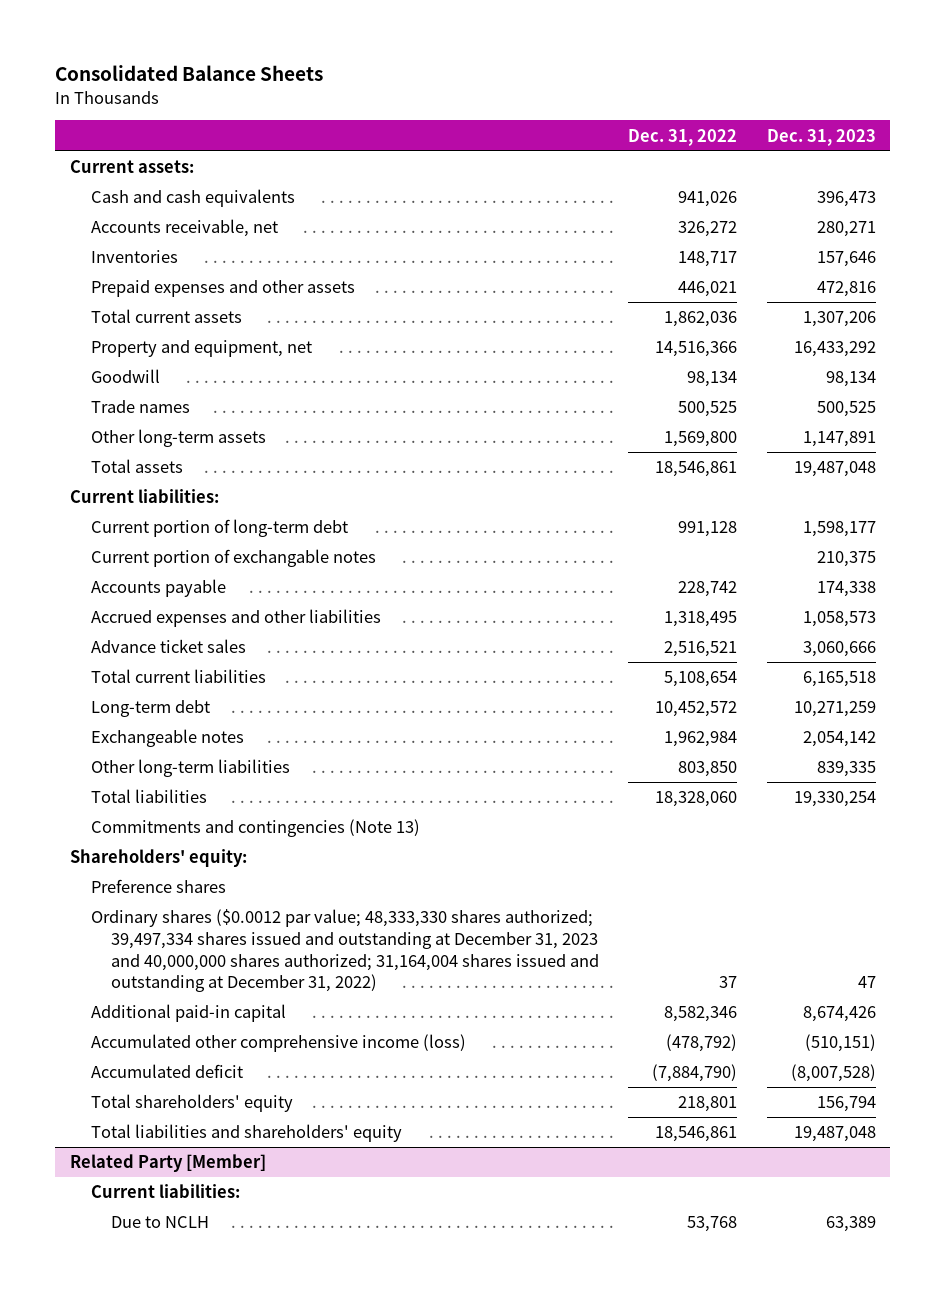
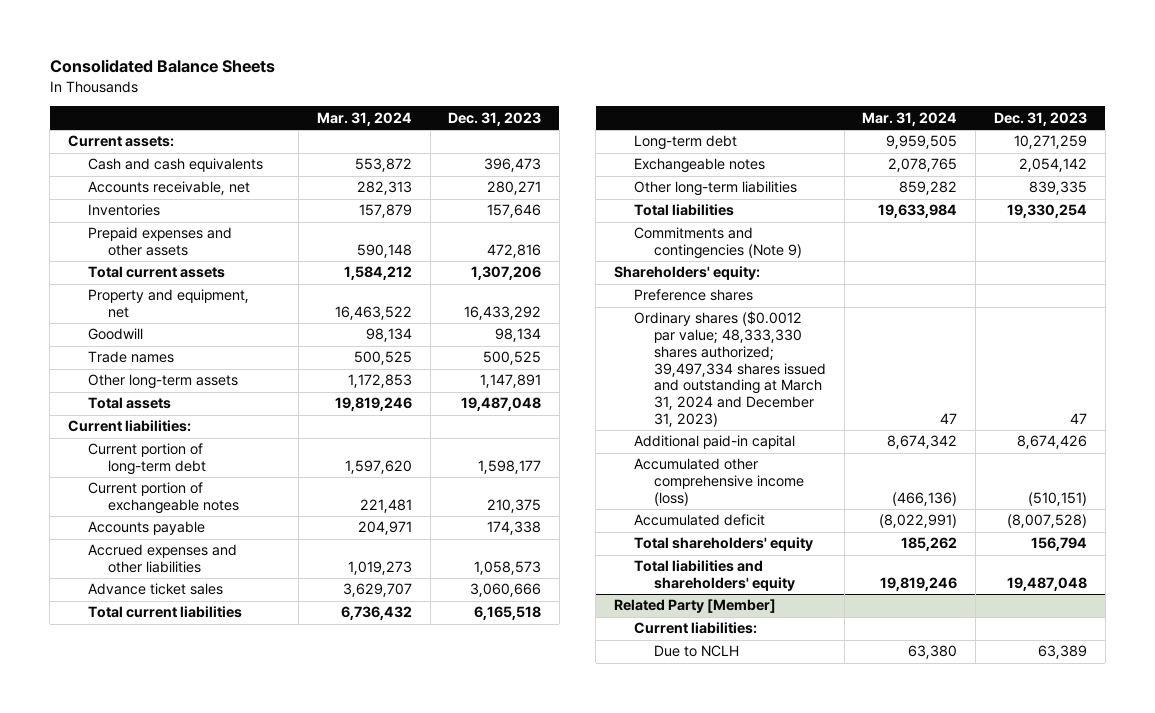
- | Dec. 31, 2022 | Dec. 31, 2023
+ | Mar. 31, 2024 | Dec. 31, 2023
- Current portion of exchangable notes | | 210,375
+ Current portion of exchangeable notes | 221,481 | 210,375
- Commitments and contingencies (Note 13)
+ Commitments and contingencies (Note 9)
- Ordinary shares ($0.0012 par value; 48,333,330 shares authorized; 39,497,334 shares issued and outstanding at December 31, 2023 and 40,000,000 shares authorized; 31,164,004 shares issued and outstanding at December 31, 2022) | 37 | 47
+ Ordinary shares ($0.0012 par value; 48,333,330 shares authorized; 39,497,334 shares issued and outstanding at March 31, 2024 and December 31, 2023) | 47 | 47

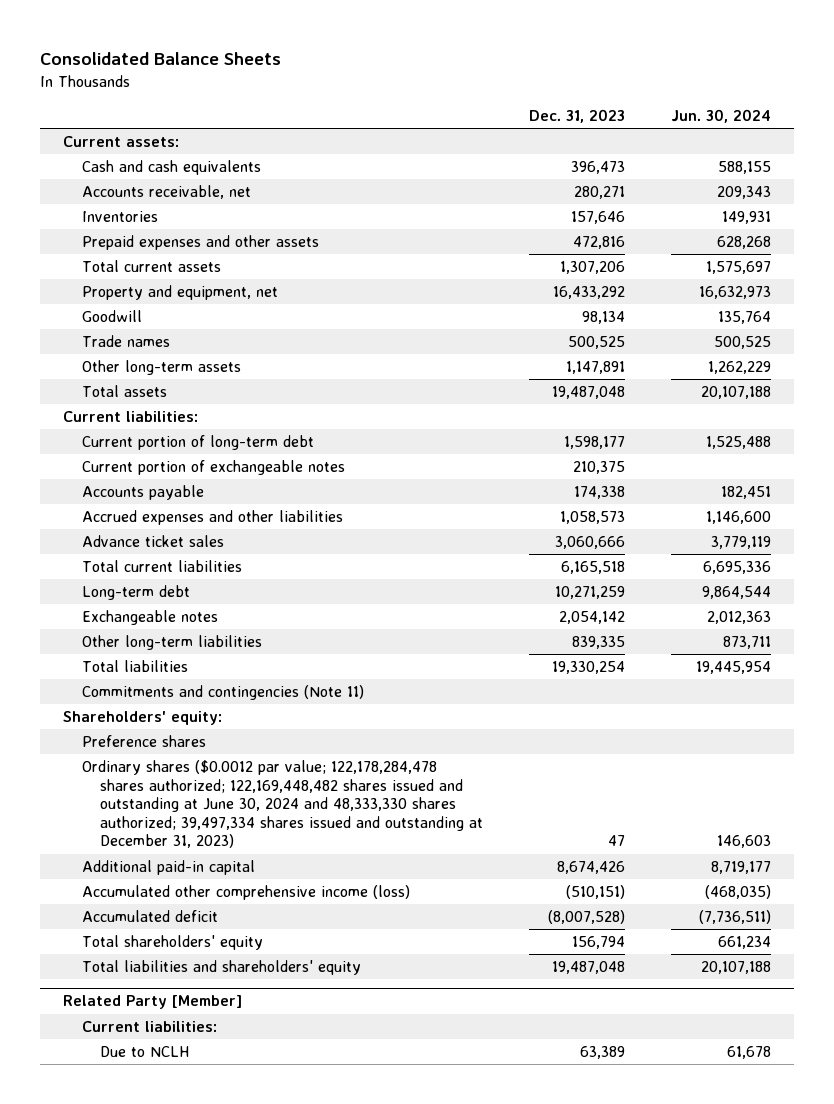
- | Mar. 31, 2024 | Dec. 31, 2023
+ | Dec. 31, 2023 | Jun. 30, 2024
- Commitments and contingencies (Note 9)
+ Commitments and contingencies (Note 11)
- Ordinary shares ($0.0012 par value; 48,333,330 shares authorized; 39,497,334 shares issued and outstanding at March 31, 2024 and December 31, 2023) | 47 | 47
+ Ordinary shares ($0.0012 par value; 122,178,284,478 shares authorized; 122,169,448,482 shares issued and outstanding at June 30, 2024 and 48,333,330 shares authorized; 39,497,334 shares issued and outstanding at December 31, 2023) | 47 | 146,603

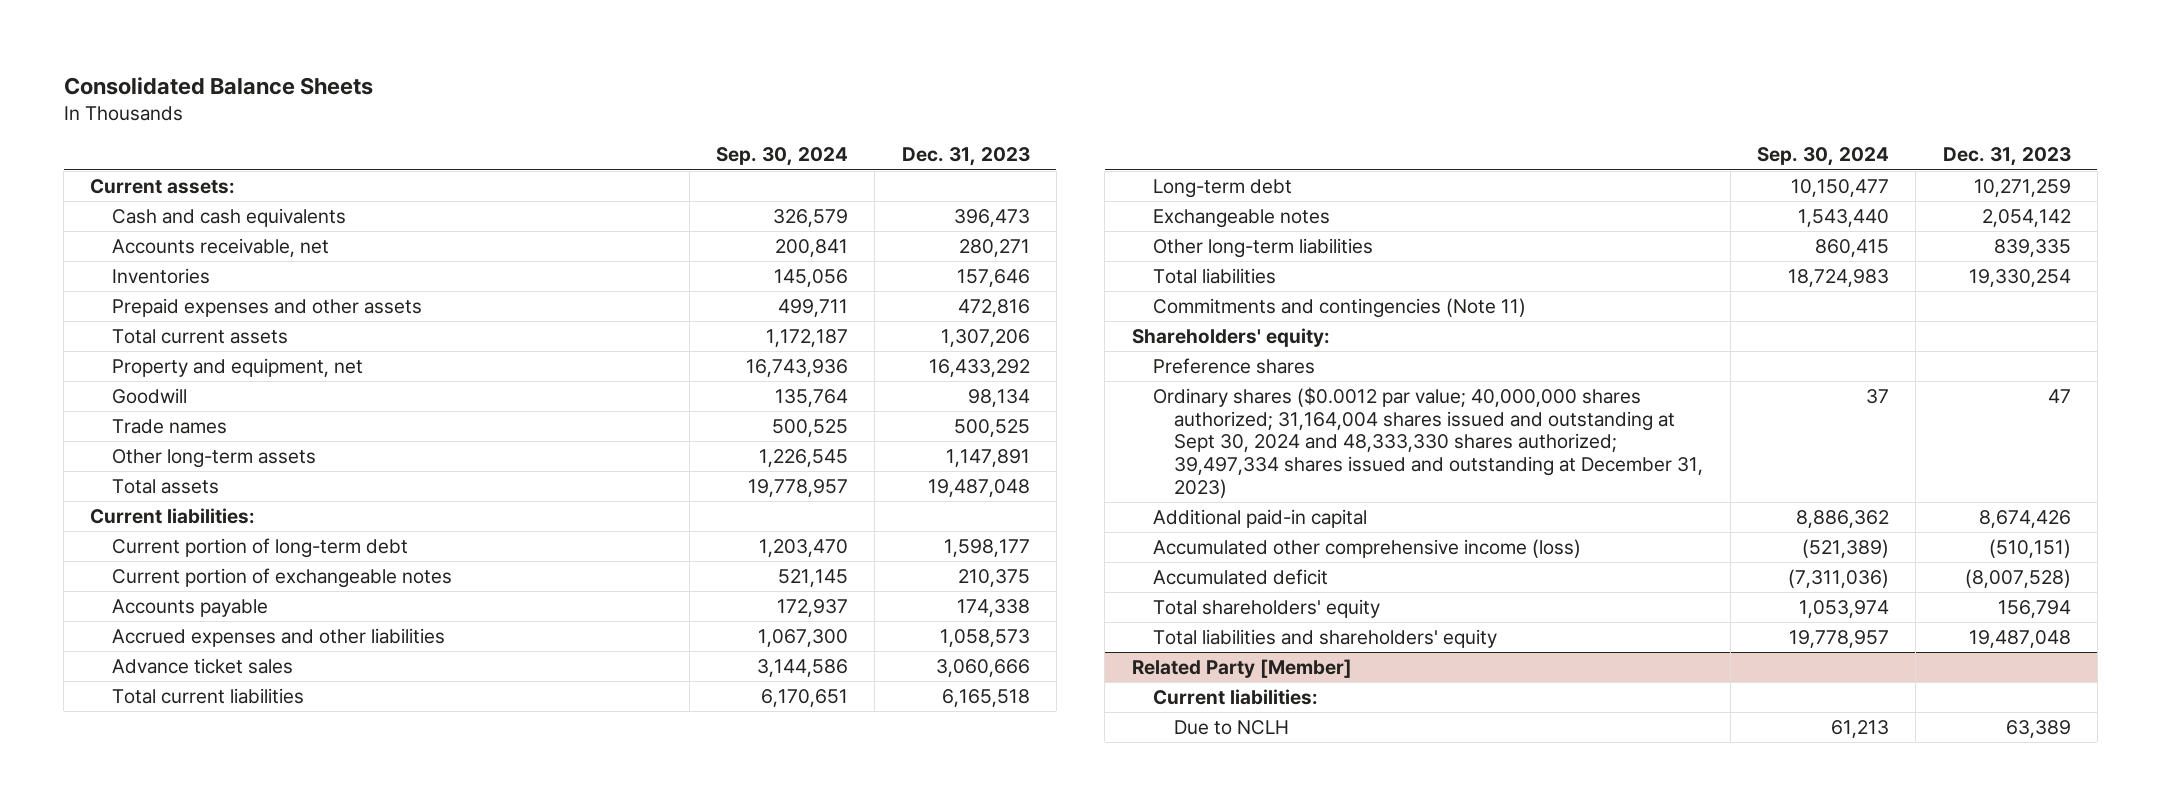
- | Dec. 31, 2023 | Jun. 30, 2024
+ | Sep. 30, 2024 | Dec. 31, 2023
- Ordinary shares ($0.0012 par value; 122,178,284,478 shares authorized; 122,169,448,482 shares issued and outstanding at June 30, 2024 and 48,333,330 shares authorized; 39,497,334 shares issued and outstanding at December 31, 2023) | 47 | 146,603
+ Ordinary shares ($0.0012 par value; 40,000,000 shares authorized; 31,164,004 shares issued and outstanding at Sept 30, 2024 and 48,333,330 shares authorized; 39,497,334 shares issued and outstanding at December 31, 2023) | 37 | 47

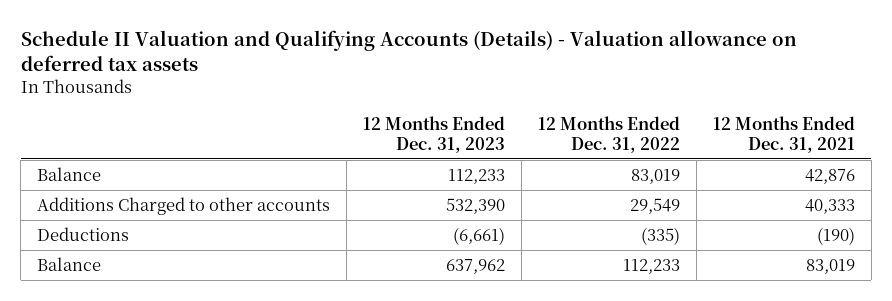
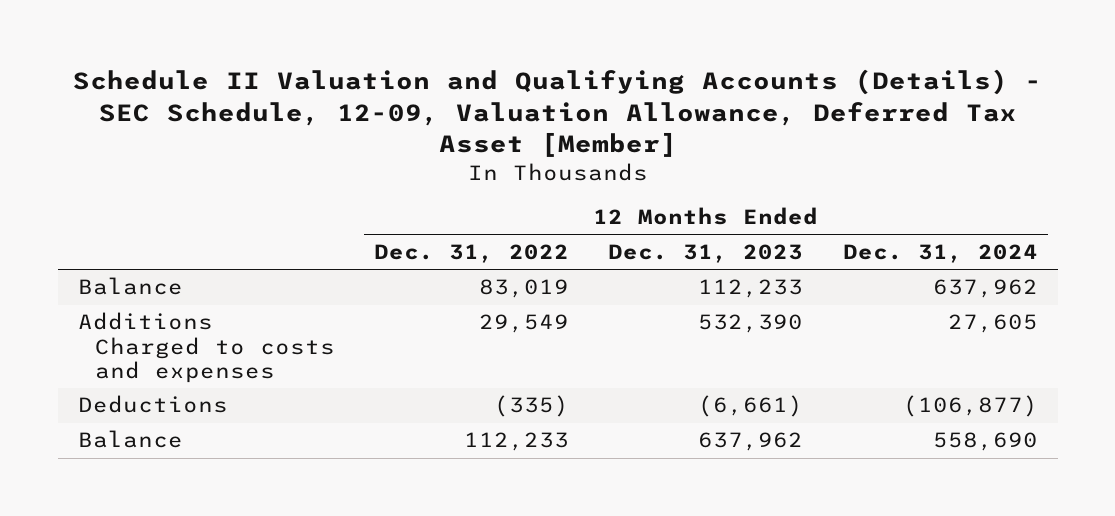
- Schedule II Valuation and Qualifying Accounts (Details) - Valuation allowance on deferred tax assets
+ Schedule II Valuation and Qualifying Accounts (Details) - SEC Schedule, 12-09, Valuation Allowance, Deferred Tax Asset [Member]
- | 12 Months Ended Dec. 31, 2023 | 12 Months Ended Dec. 31, 2022 | 12 Months Ended Dec. 31, 2021
+ | 12 Months Ended Dec. 31, 2022 | 12 Months Ended Dec. 31, 2023 | 12 Months Ended Dec. 31, 2024
- Additions Charged to other accounts | 532,390 | 29,549 | 40,333
+ Additions Charged to costs and expenses | 29,549 | 532,390 | 27,605

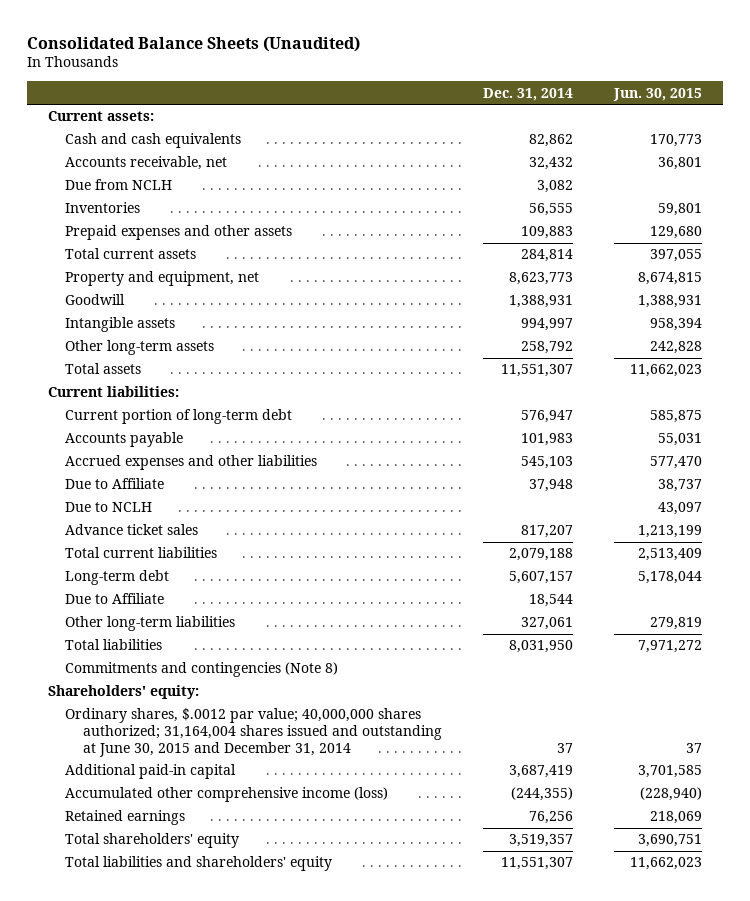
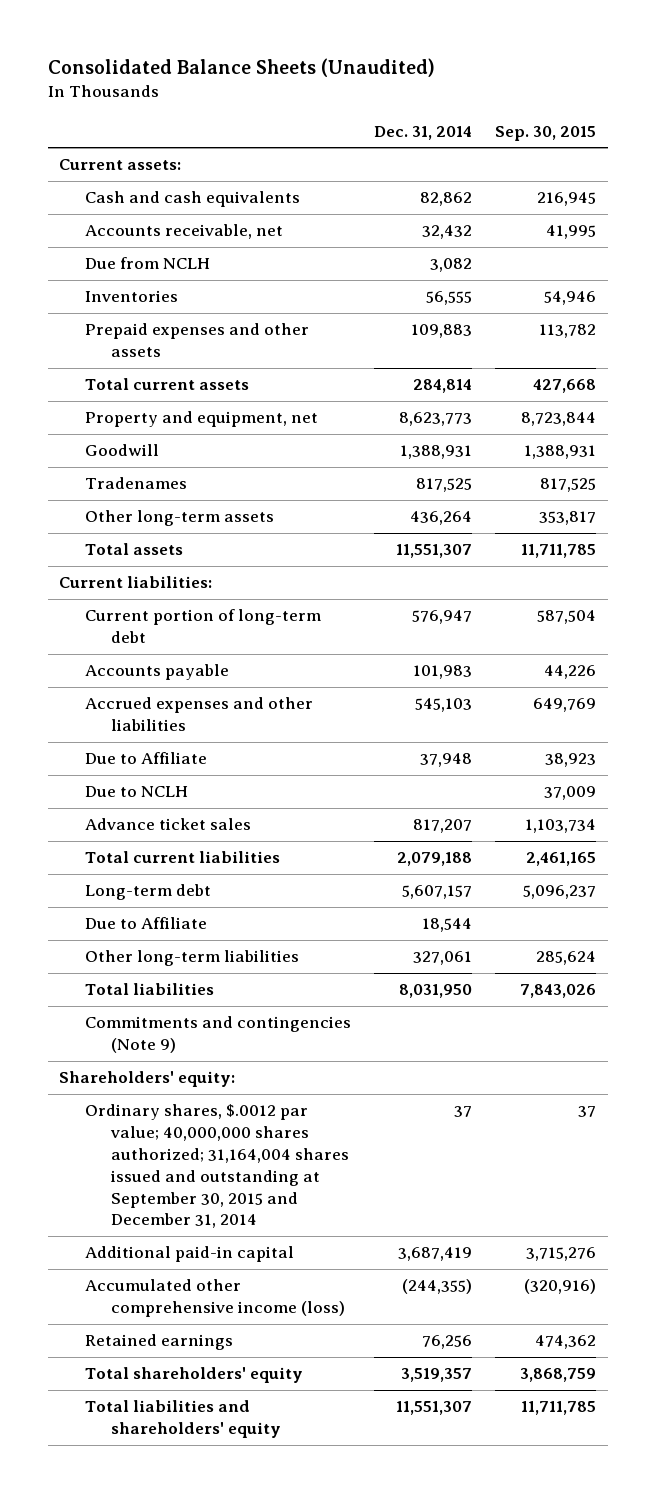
- | Dec. 31, 2014 | Jun. 30, 2015
+ | Dec. 31, 2014 | Sep. 30, 2015
- Intangible assets | 994,997 | 958,394
- Other long-term assets | 258,792 | 242,828
+ Tradenames | 817,525 | 817,525
+ Other long-term assets | 436,264 | 353,817
- Commitments and contingencies (Note 8)
+ Commitments and contingencies (Note 9)
- Ordinary shares, $.0012 par value; 40,000,000 shares authorized; 31,164,004 shares issued and outstanding at June 30, 2015 and December 31, 2014 | 37 | 37
+ Ordinary shares, $.0012 par value; 40,000,000 shares authorized; 31,164,004 shares issued and outstanding at September 30, 2015 and December 31, 2014 | 37 | 37

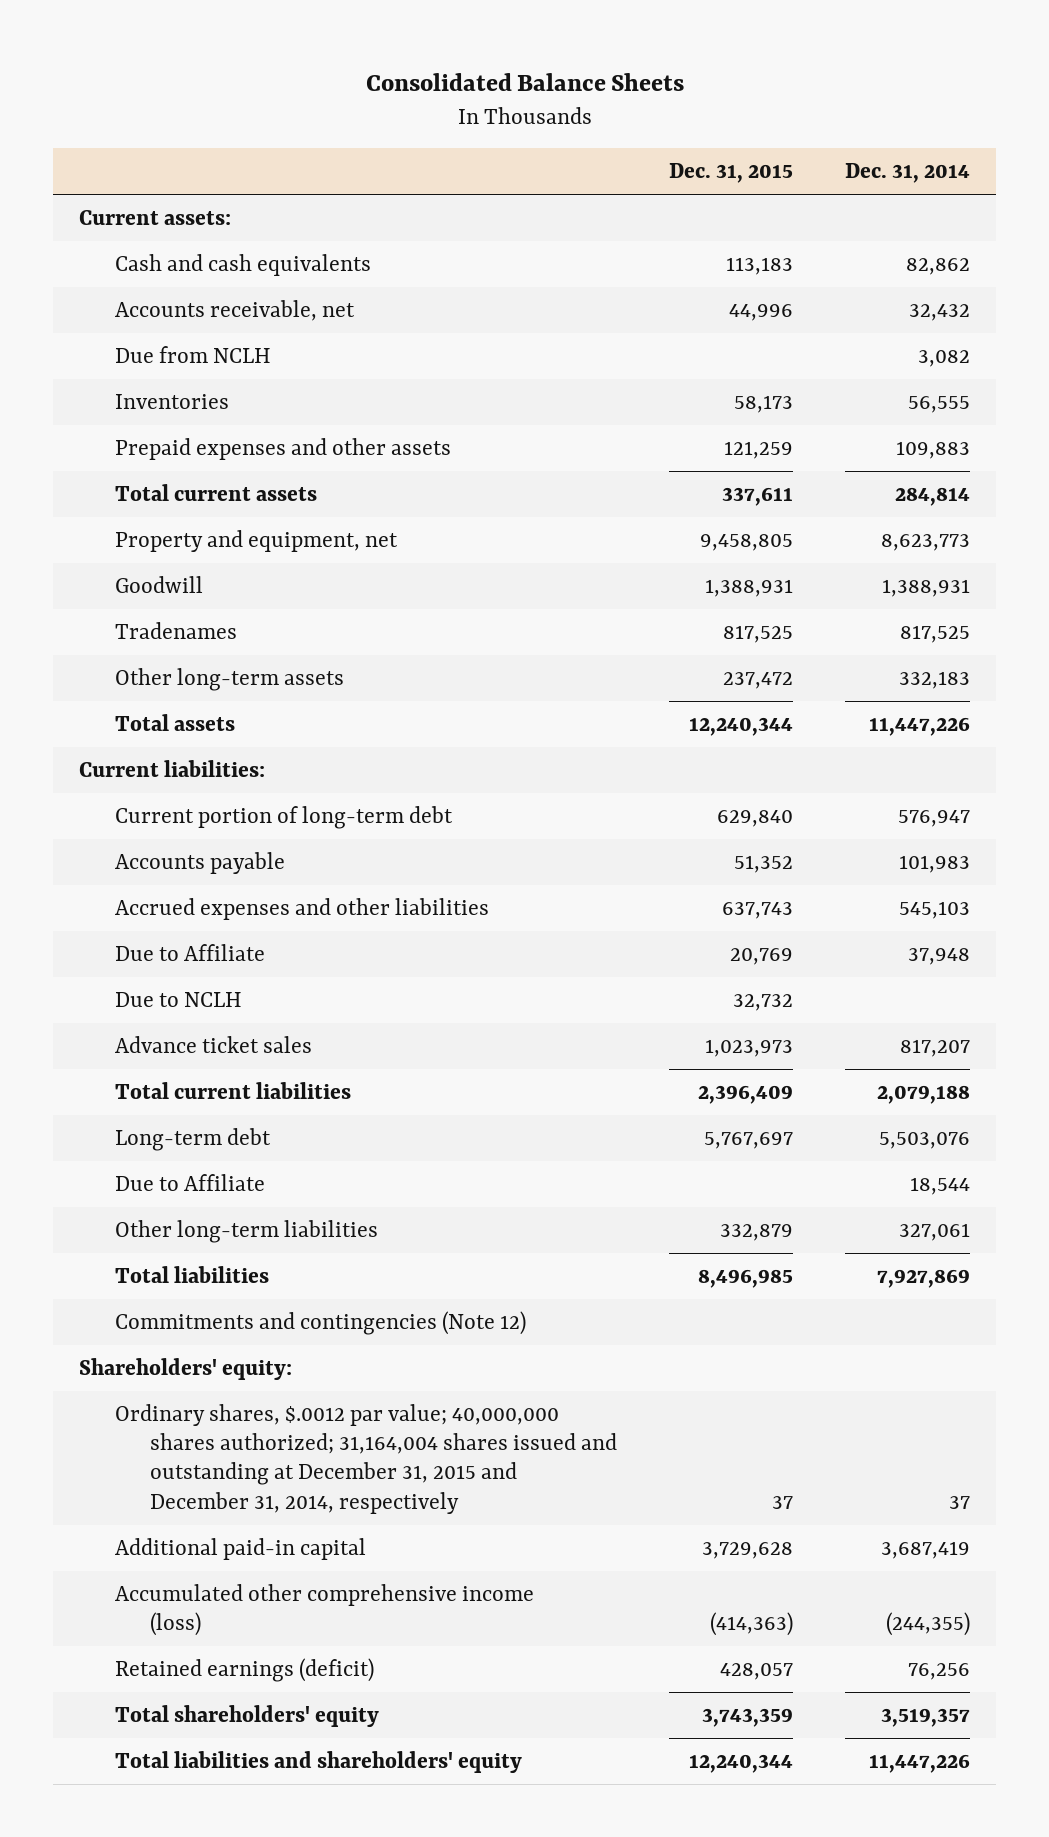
- Consolidated Balance Sheets (Unaudited)
+ Consolidated Balance Sheets
- | Dec. 31, 2014 | Sep. 30, 2015
+ | Dec. 31, 2015 | Dec. 31, 2014
- Other long-term assets | 436,264 | 353,817
- Total assets | 11,551,307 | 11,711,785
+ Other long-term assets | 237,472 | 332,183
+ Total assets | 12,240,344 | 11,447,226
- Long-term debt | 5,607,157 | 5,096,237
+ Long-term debt | 5,767,697 | 5,503,076
- Total liabilities | 8,031,950 | 7,843,026
- Commitments and contingencies (Note 9)
+ Total liabilities | 8,496,985 | 7,927,869
+ Commitments and contingencies (Note 12)
- Ordinary shares, $.0012 par value; 40,000,000 shares authorized; 31,164,004 shares issued and outstanding at September 30, 2015 and December 31, 2014 | 37 | 37
+ Ordinary shares, $.0012 par value; 40,000,000 shares authorized; 31,164,004 shares issued and outstanding at December 31, 2015 and December 31, 2014, respectively | 37 | 37
- Retained earnings | 76,256 | 474,362
+ Retained earnings (deficit) | 428,057 | 76,256
- Total liabilities and shareholders' equity | 11,551,307 | 11,711,785
+ Total liabilities and shareholders' equity | 12,240,344 | 11,447,226

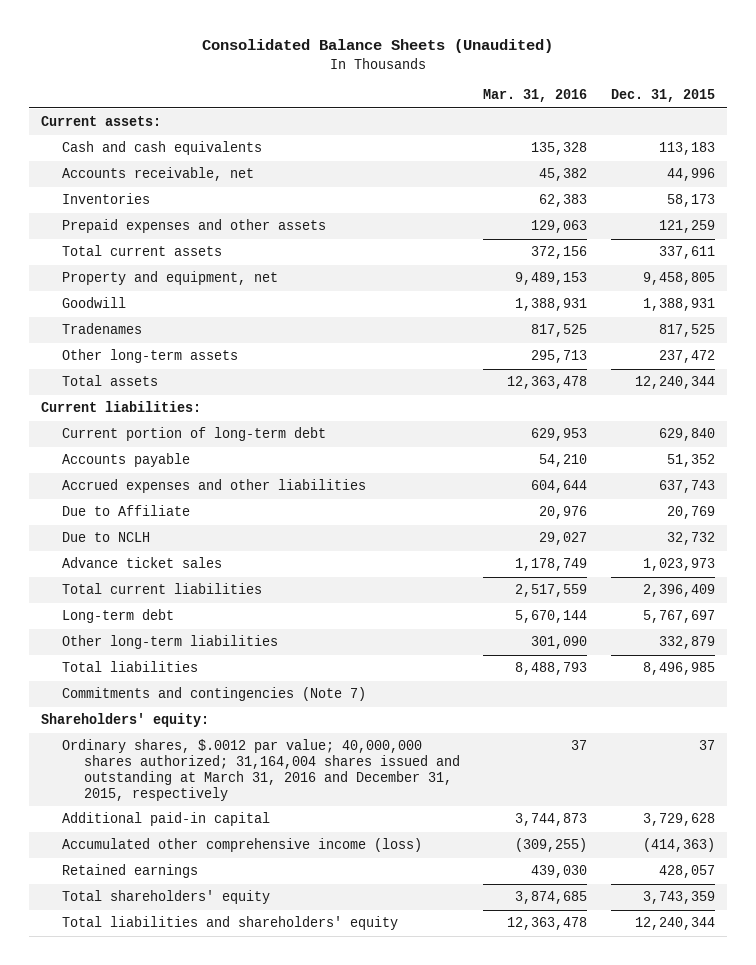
- Consolidated Balance Sheets
+ Consolidated Balance Sheets (Unaudited)
- | Dec. 31, 2015 | Dec. 31, 2014
+ | Mar. 31, 2016 | Dec. 31, 2015
- Due from NCLH | | 3,082
- Due to Affiliate | | 18,544
- Commitments and contingencies (Note 12)
+ Commitments and contingencies (Note 7)
- Ordinary shares, $.0012 par value; 40,000,000 shares authorized; 31,164,004 shares issued and outstanding at December 31, 2015 and December 31, 2014, respectively | 37 | 37
+ Ordinary shares, $.0012 par value; 40,000,000 shares authorized; 31,164,004 shares issued and outstanding at March 31, 2016 and December 31, 2015, respectively | 37 | 37
- Retained earnings (deficit) | 428,057 | 76,256
+ Retained earnings | 439,030 | 428,057

